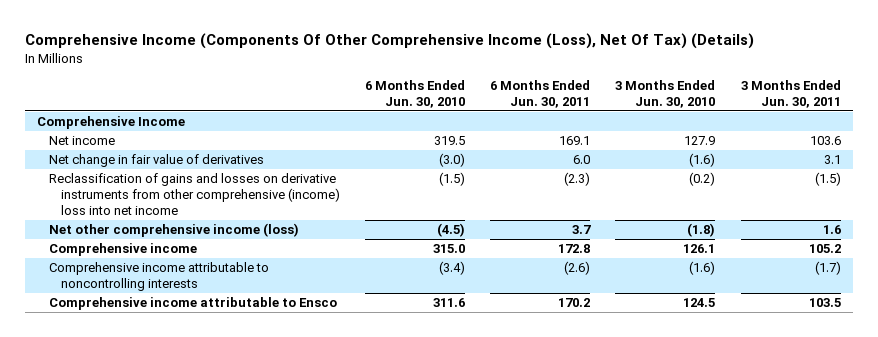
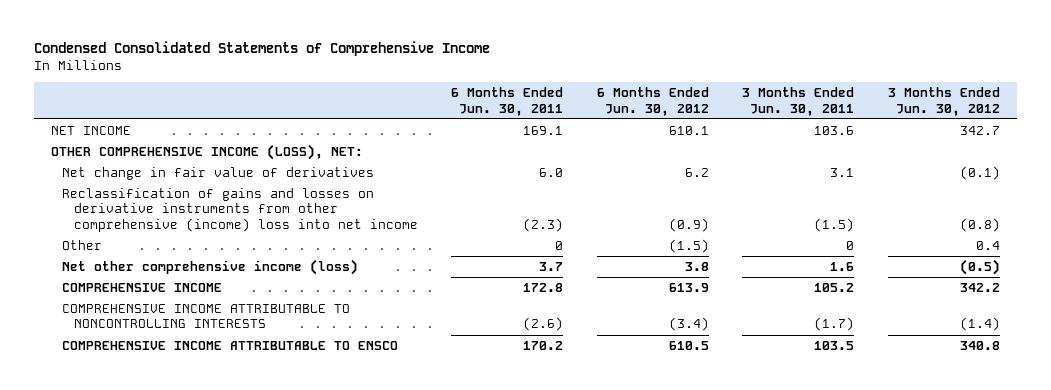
- Comprehensive Income (Components Of Other Comprehensive Income (Loss), Net Of Tax) (Details)
+ Condensed Consolidated Statements of Comprehensive Income
- | 6 Months Ended Jun. 30, 2010 | 6 Months Ended Jun. 30, 2011 | 3 Months Ended Jun. 30, 2010 | 3 Months Ended Jun. 30, 2011
+ | 6 Months Ended Jun. 30, 2011 | 6 Months Ended Jun. 30, 2012 | 3 Months Ended Jun. 30, 2011 | 3 Months Ended Jun. 30, 2012
- Comprehensive Income
- Net income | 319.5 | 169.1 | 127.9 | 103.6
+ NET INCOME | 169.1 | 610.1 | 103.6 | 342.7
+ OTHER COMPREHENSIVE INCOME (LOSS), NET:
+ Other | 0 | (1.5) | 0 | 0.4
- Comprehensive income | 315.0 | 172.8 | 126.1 | 105.2
- Comprehensive income attributable to noncontrolling interests | (3.4) | (2.6) | (1.6) | (1.7)
- Comprehensive income attributable to Ensco | 311.6 | 170.2 | 124.5 | 103.5
+ COMPREHENSIVE INCOME | 172.8 | 613.9 | 105.2 | 342.2
+ COMPREHENSIVE INCOME ATTRIBUTABLE TO NONCONTROLLING INTERESTS | (2.6) | (3.4) | (1.7) | (1.4)
+ COMPREHENSIVE INCOME ATTRIBUTABLE TO ENSCO | 170.2 | 610.5 | 103.5 | 340.8

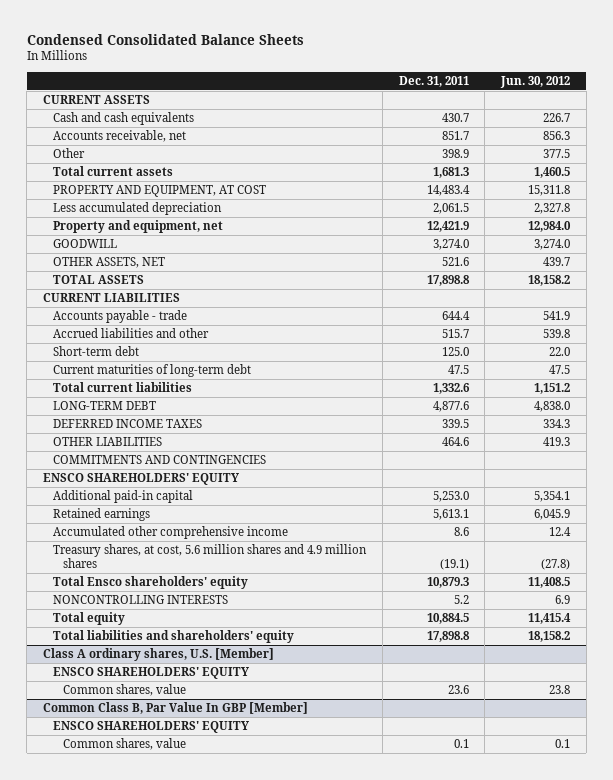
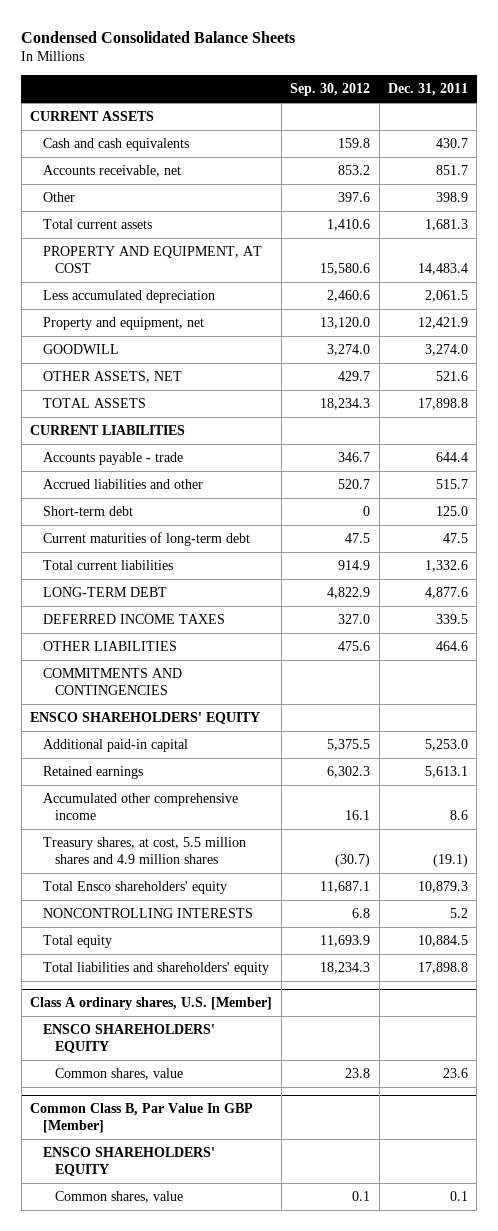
- | Dec. 31, 2011 | Jun. 30, 2012
+ | Sep. 30, 2012 | Dec. 31, 2011
- Treasury shares, at cost, 5.6 million shares and 4.9 million shares | (19.1) | (27.8)
+ Treasury shares, at cost, 5.5 million shares and 4.9 million shares | (30.7) | (19.1)

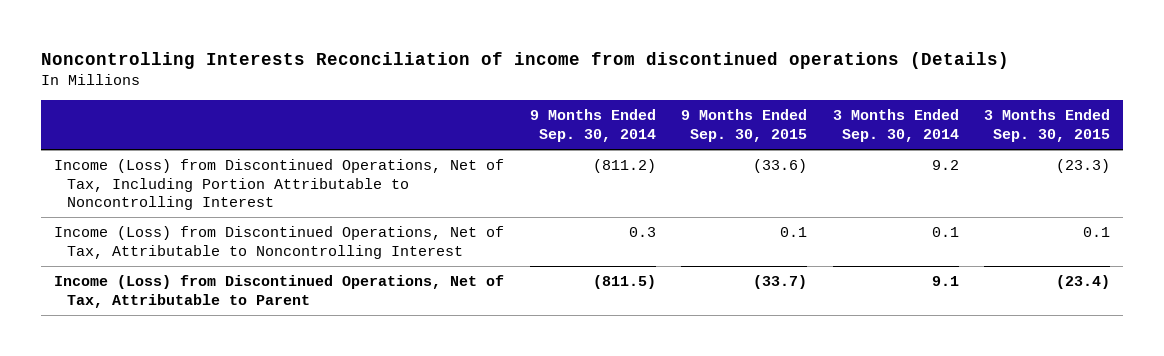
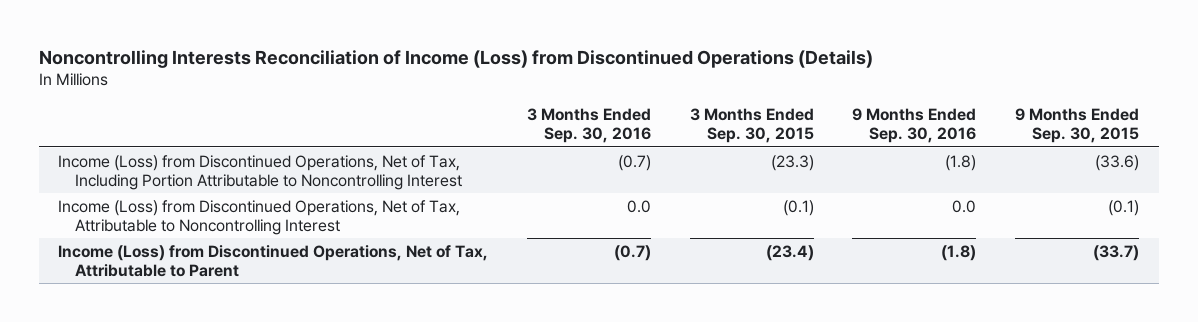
- Noncontrolling Interests Reconciliation of income from discontinued operations (Details)
+ Noncontrolling Interests Reconciliation of Income (Loss) from Discontinued Operations (Details)
- | 9 Months Ended Sep. 30, 2014 | 9 Months Ended Sep. 30, 2015 | 3 Months Ended Sep. 30, 2014 | 3 Months Ended Sep. 30, 2015
+ | 3 Months Ended Sep. 30, 2016 | 3 Months Ended Sep. 30, 2015 | 9 Months Ended Sep. 30, 2016 | 9 Months Ended Sep. 30, 2015
- Income (Loss) from Discontinued Operations, Net of Tax, Attributable to Noncontrolling Interest | 0.3 | 0.1 | 0.1 | 0.1
+ Income (Loss) from Discontinued Operations, Net of Tax, Attributable to Noncontrolling Interest | 0.0 | (0.1) | 0.0 | (0.1)

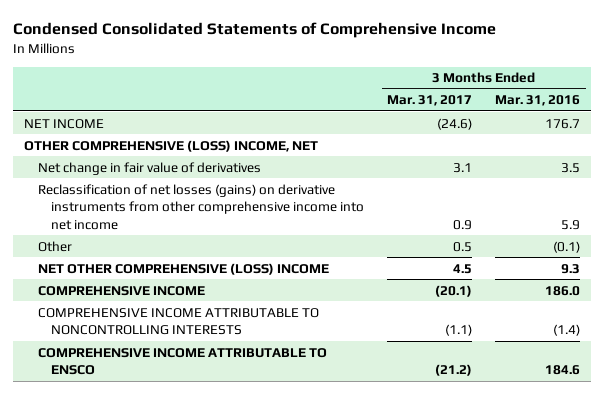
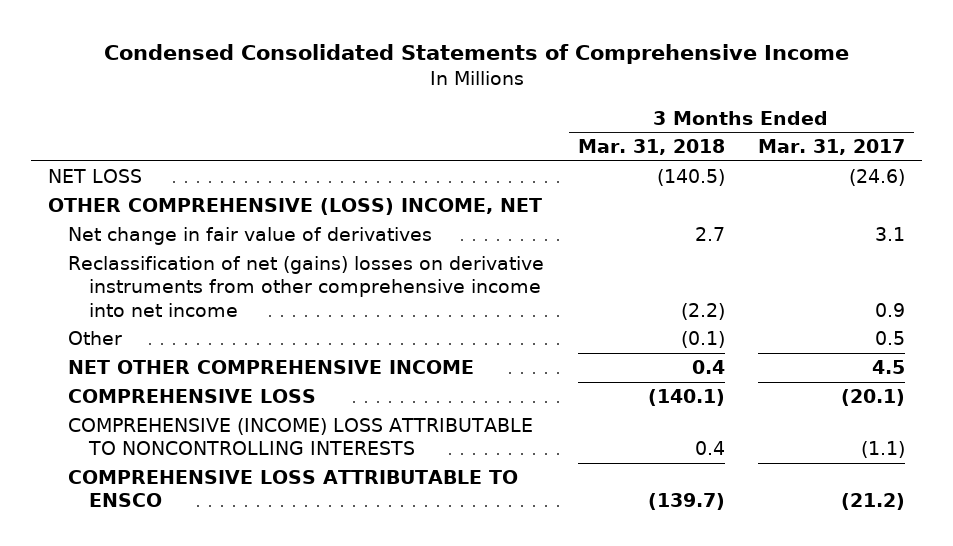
- | 3 Months Ended Mar. 31, 2017 | 3 Months Ended Mar. 31, 2016
+ | 3 Months Ended Mar. 31, 2018 | 3 Months Ended Mar. 31, 2017
- NET INCOME | (24.6) | 176.7
+ NET LOSS | (140.5) | (24.6)
- Reclassification of net losses (gains) on derivative instruments from other comprehensive income into net income | 0.9 | 5.9
+ Reclassification of net (gains) losses on derivative instruments from other comprehensive income into net income | (2.2) | 0.9
- NET OTHER COMPREHENSIVE (LOSS) INCOME | 4.5 | 9.3
- COMPREHENSIVE INCOME | (20.1) | 186.0
- COMPREHENSIVE INCOME ATTRIBUTABLE TO NONCONTROLLING INTERESTS | (1.1) | (1.4)
- COMPREHENSIVE INCOME ATTRIBUTABLE TO ENSCO | (21.2) | 184.6
+ NET OTHER COMPREHENSIVE INCOME | 0.4 | 4.5
+ COMPREHENSIVE LOSS | (140.1) | (20.1)
+ COMPREHENSIVE (INCOME) LOSS ATTRIBUTABLE TO NONCONTROLLING INTERESTS | 0.4 | (1.1)
+ COMPREHENSIVE LOSS ATTRIBUTABLE TO ENSCO | (139.7) | (21.2)

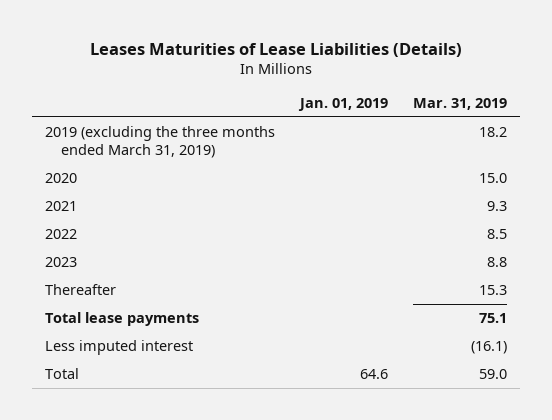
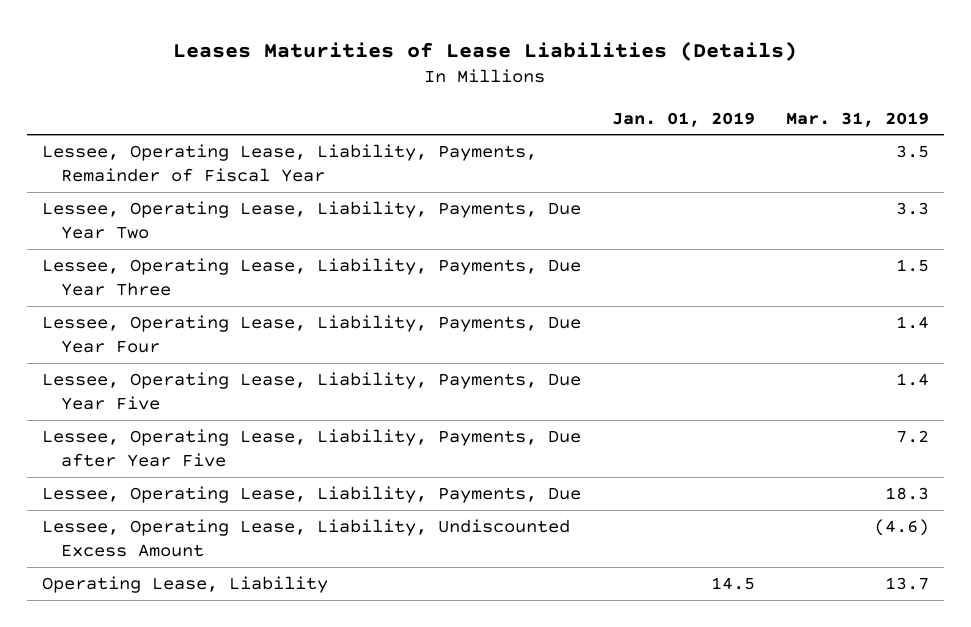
- 2019 (excluding the three months ended March 31, 2019) | | 18.2
- 2020 | | 15.0
- 2021 | | 9.3
- 2022 | | 8.5
- 2023 | | 8.8
- Thereafter | | 15.3
- Total lease payments | | 75.1
- Less imputed interest | | (16.1)
- Total | 64.6 | 59.0
+ Lessee, Operating Lease, Liability, Payments, Remainder of Fiscal Year | | 3.5
+ Lessee, Operating Lease, Liability, Payments, Due Year Two | | 3.3
+ Lessee, Operating Lease, Liability, Payments, Due Year Three | | 1.5
+ Lessee, Operating Lease, Liability, Payments, Due Year Four | | 1.4
+ Lessee, Operating Lease, Liability, Payments, Due Year Five | | 1.4
+ Lessee, Operating Lease, Liability, Payments, Due after Year Five | | 7.2
+ Lessee, Operating Lease, Liability, Payments, Due | | 18.3
+ Lessee, Operating Lease, Liability, Undiscounted Excess Amount | | (4.6)
+ Operating Lease, Liability | 14.5 | 13.7

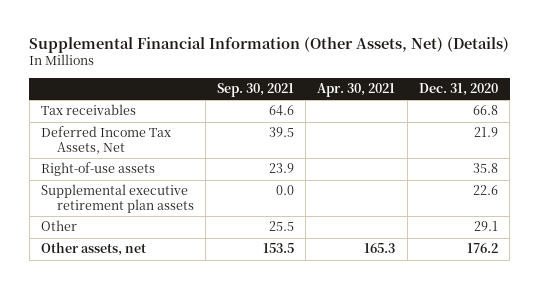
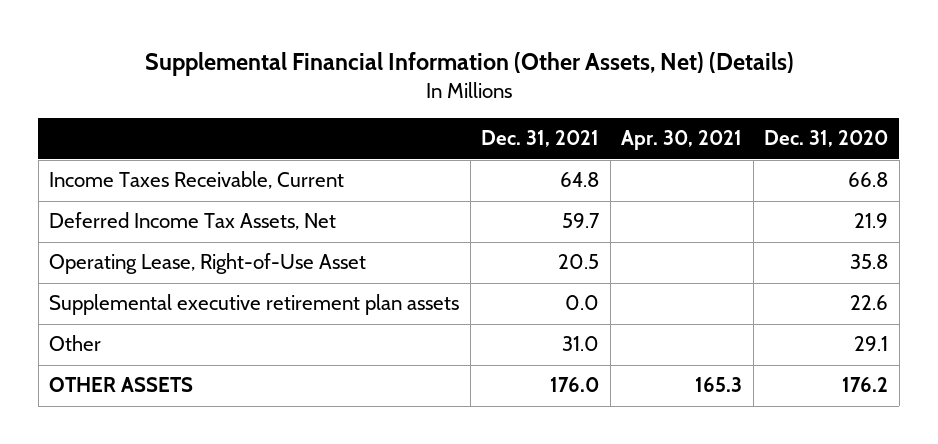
- | Sep. 30, 2021 | Apr. 30, 2021 | Dec. 31, 2020
+ | Dec. 31, 2021 | Apr. 30, 2021 | Dec. 31, 2020
- Tax receivables | 64.6 | | 66.8
+ Income Taxes Receivable, Current | 64.8 | | 66.8
- Right-of-use assets | 23.9 | | 35.8
+ Operating Lease, Right-of-Use Asset | 20.5 | | 35.8
- Other assets, net | 153.5 | 165.3 | 176.2
+ OTHER ASSETS | 176.0 | 165.3 | 176.2

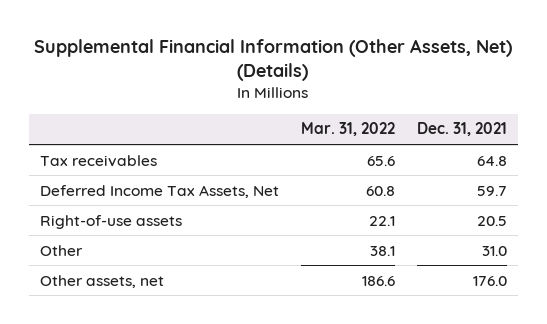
- | Dec. 31, 2021 | Apr. 30, 2021 | Dec. 31, 2020
+ | Mar. 31, 2022 | Dec. 31, 2021
- Income Taxes Receivable, Current | 64.8 | | 66.8
+ Tax receivables | 65.6 | 64.8
- Operating Lease, Right-of-Use Asset | 20.5 | | 35.8
- Supplemental executive retirement plan assets | 0.0 | | 22.6
+ Right-of-use assets | 22.1 | 20.5
- OTHER ASSETS | 176.0 | 165.3 | 176.2
+ Other assets, net | 186.6 | 176.0

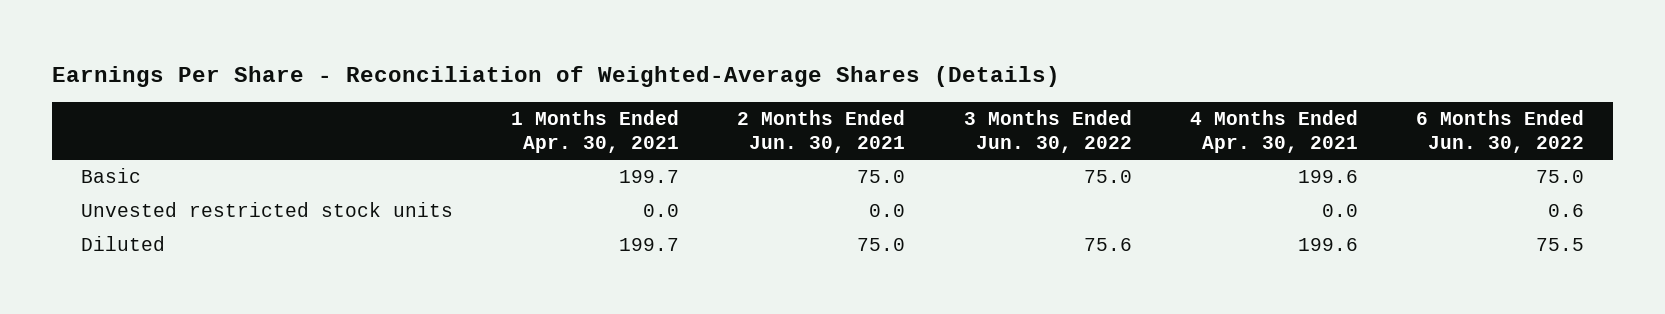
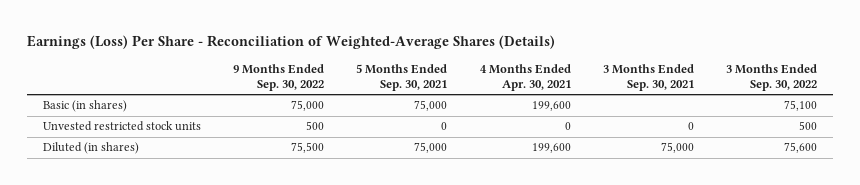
- Earnings Per Share - Reconciliation of Weighted-Average Shares (Details)
+ Earnings (Loss) Per Share - Reconciliation of Weighted-Average Shares (Details)
- | 1 Months Ended Apr. 30, 2021 | 2 Months Ended Jun. 30, 2021 | 3 Months Ended Jun. 30, 2022 | 4 Months Ended Apr. 30, 2021 | 6 Months Ended Jun. 30, 2022
+ | 9 Months Ended Sep. 30, 2022 | 5 Months Ended Sep. 30, 2021 | 4 Months Ended Apr. 30, 2021 | 3 Months Ended Sep. 30, 2021 | 3 Months Ended Sep. 30, 2022
- Basic | 199.7 | 75.0 | 75.0 | 199.6 | 75.0
- Unvested restricted stock units | 0.0 | 0.0 | | 0.0 | 0.6
- Diluted | 199.7 | 75.0 | 75.6 | 199.6 | 75.5
+ Basic (in shares) | 75,000 | 75,000 | 199,600 | | 75,100
+ Unvested restricted stock units | 500 | 0 | 0 | 0 | 500
+ Diluted (in shares) | 75,500 | 75,000 | 199,600 | 75,000 | 75,600

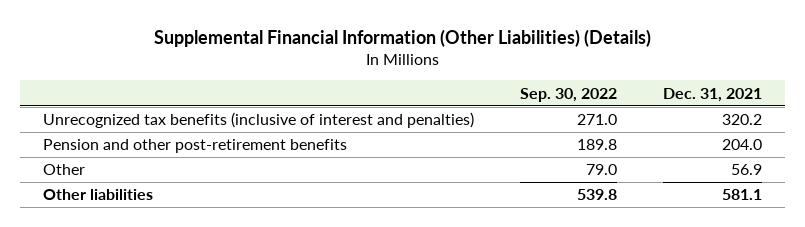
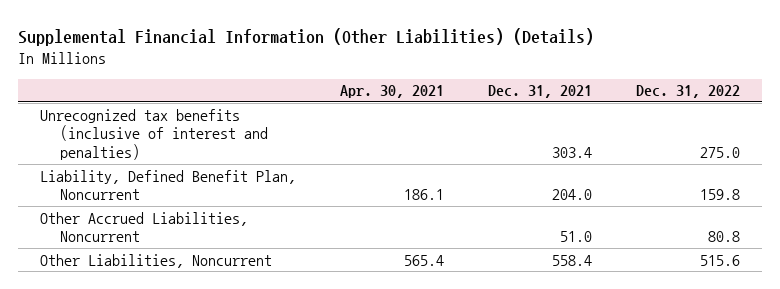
- | Sep. 30, 2022 | Dec. 31, 2021
+ | Apr. 30, 2021 | Dec. 31, 2021 | Dec. 31, 2022
- Unrecognized tax benefits (inclusive of interest and penalties) | 271.0 | 320.2
- Pension and other post-retirement benefits | 189.8 | 204.0
- Other | 79.0 | 56.9
- Other liabilities | 539.8 | 581.1
+ Unrecognized tax benefits (inclusive of interest and penalties) | | 303.4 | 275.0
+ Liability, Defined Benefit Plan, Noncurrent | 186.1 | 204.0 | 159.8
+ Other Accrued Liabilities, Noncurrent | | 51.0 | 80.8
+ Other Liabilities, Noncurrent | 565.4 | 558.4 | 515.6

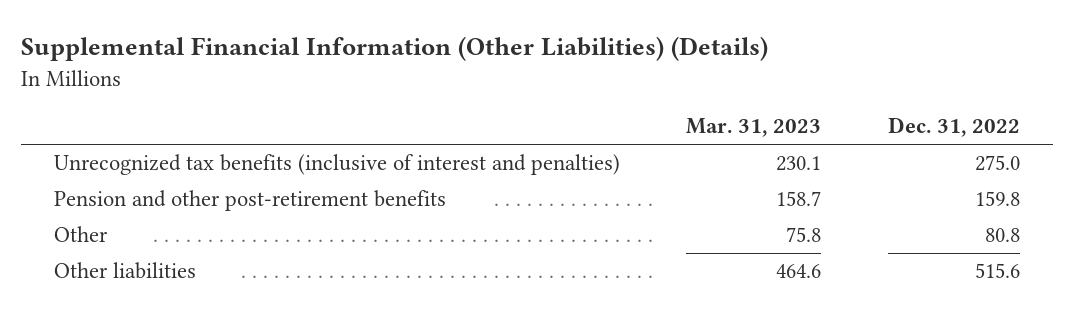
- | Apr. 30, 2021 | Dec. 31, 2021 | Dec. 31, 2022
+ | Mar. 31, 2023 | Dec. 31, 2022
- Liability, Defined Benefit Plan, Noncurrent | 186.1 | 204.0 | 159.8
- Other Accrued Liabilities, Noncurrent | | 51.0 | 80.8
- Other Liabilities, Noncurrent | 565.4 | 558.4 | 515.6
+ Pension and other post-retirement benefits | 158.7 | 159.8
+ Other | 75.8 | 80.8
+ Other liabilities | 464.6 | 515.6

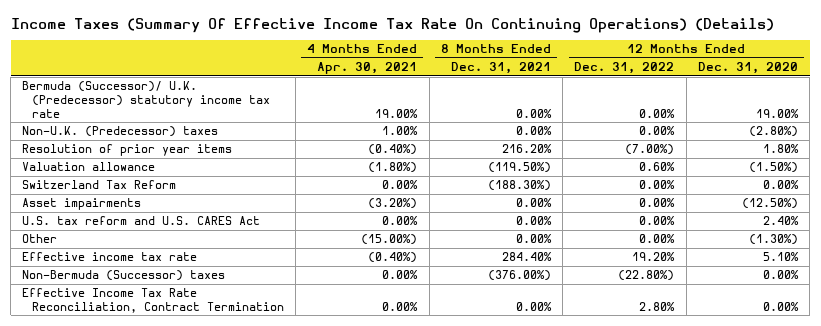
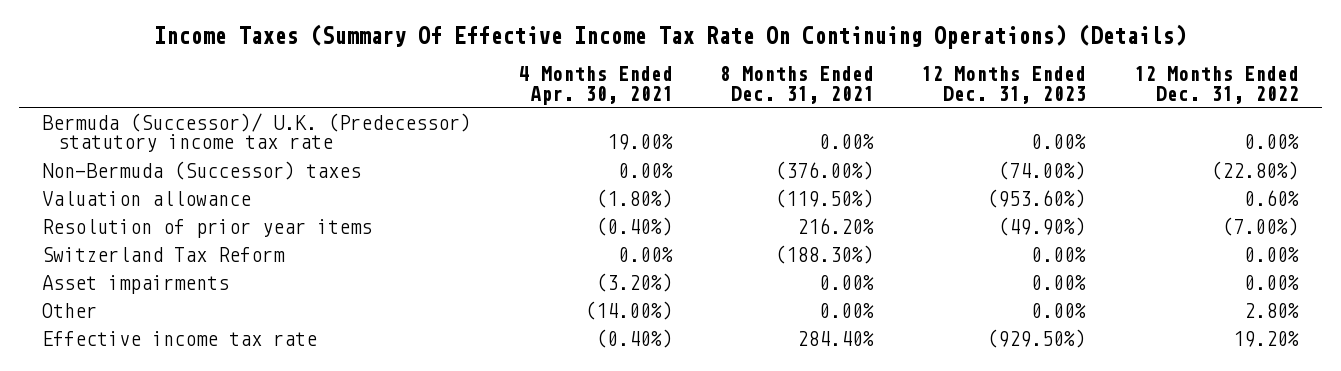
- | 4 Months Ended Apr. 30, 2021 | 8 Months Ended Dec. 31, 2021 | 12 Months Ended Dec. 31, 2022 | 12 Months Ended Dec. 31, 2020
+ | 4 Months Ended Apr. 30, 2021 | 8 Months Ended Dec. 31, 2021 | 12 Months Ended Dec. 31, 2023 | 12 Months Ended Dec. 31, 2022
- Non-U.K. (Predecessor) taxes | 1.00% | 0.00% | 0.00% | (2.80%)
moved up: Non-Bermuda (Successor) taxes | 0.00% | (376.00%) | (74.00%) | (22.80%)
moved down: Resolution of prior year items | (0.40%) | 216.20% | (49.90%) | (7.00%)
- U.S. tax reform and U.S. CARES Act | 0.00% | 0.00% | 0.00% | 2.40%
- Other | (15.00%) | 0.00% | 0.00% | (1.30%)
+ Other | (14.00%) | 0.00% | 0.00% | 2.80%
- Effective Income Tax Rate Reconciliation, Contract Termination | 0.00% | 0.00% | 2.80% | 0.00%

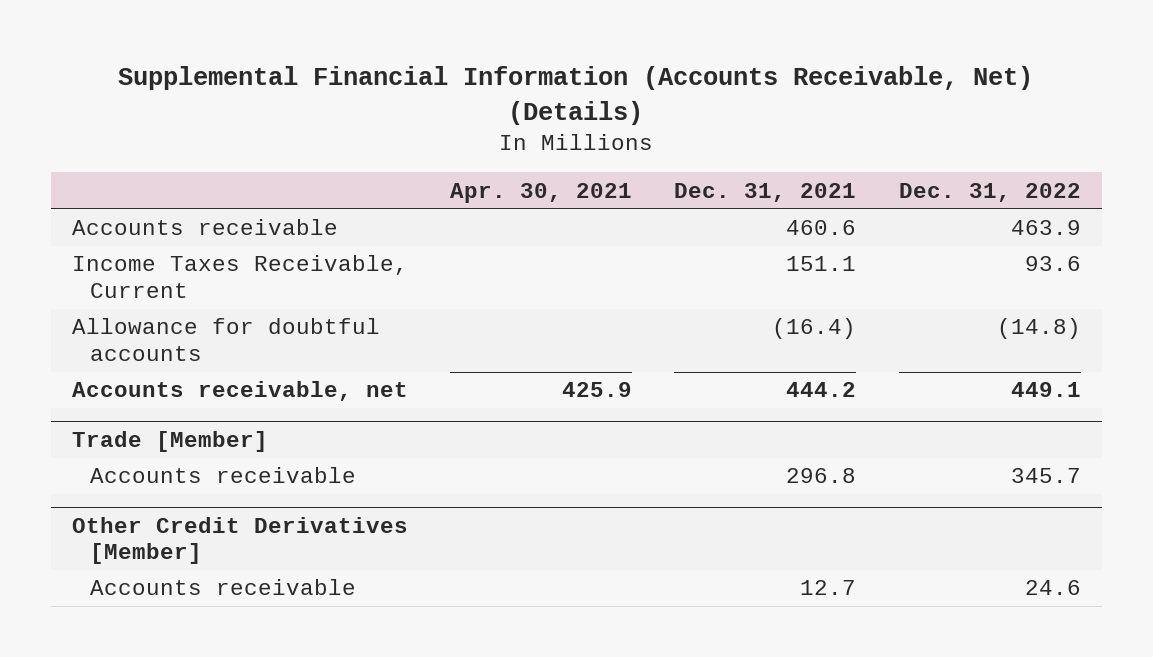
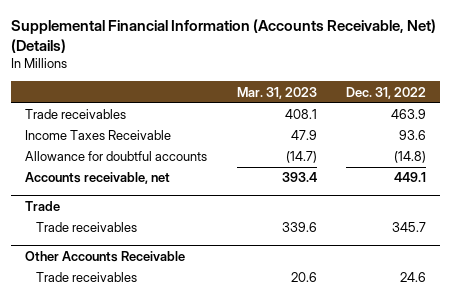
- | Apr. 30, 2021 | Dec. 31, 2021 | Dec. 31, 2022
+ | Mar. 31, 2023 | Dec. 31, 2022
- Accounts receivable | | 460.6 | 463.9
- Income Taxes Receivable, Current | | 151.1 | 93.6
+ Trade receivables | 408.1 | 463.9
+ Income Taxes Receivable | 47.9 | 93.6
- Trade [Member]
- Accounts receivable | | 296.8 | 345.7
- Other Credit Derivatives [Member]
- Accounts receivable | | 12.7 | 24.6
+ Trade
+ Trade receivables | 339.6 | 345.7
+ Other Accounts Receivable
+ Trade receivables | 20.6 | 24.6

